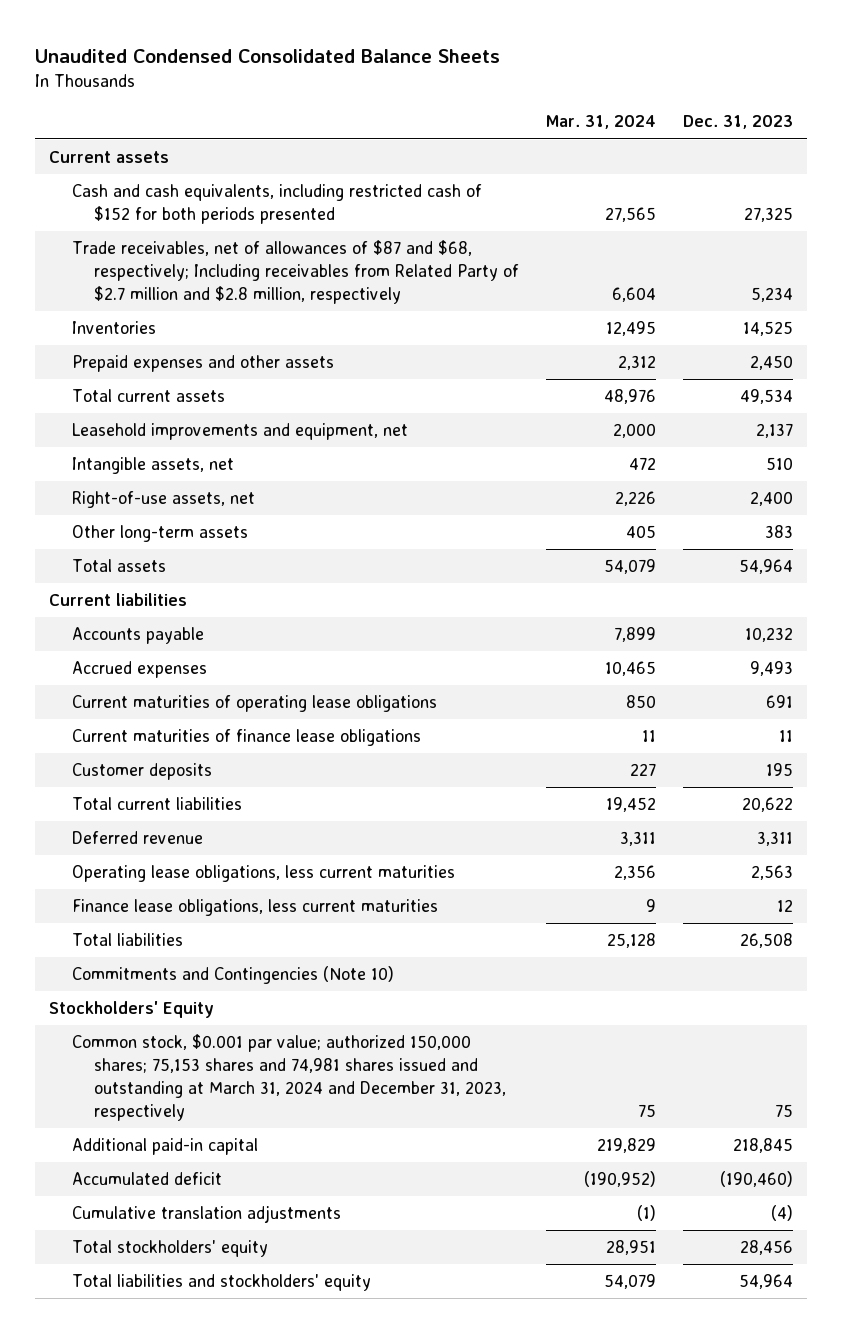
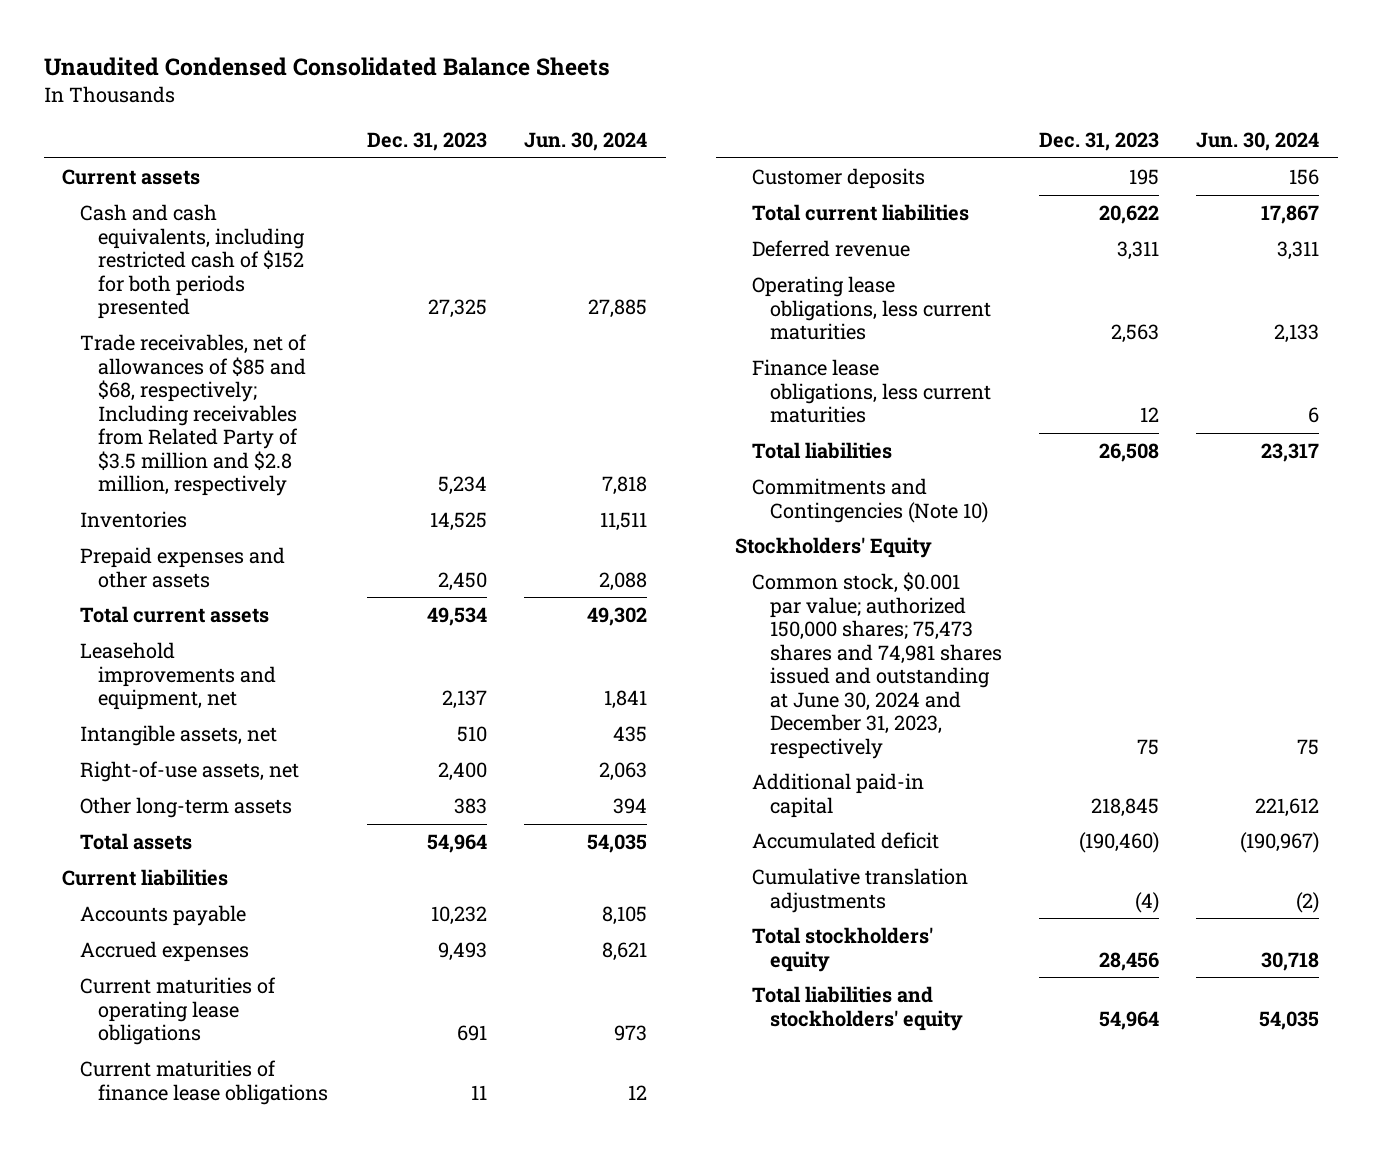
- | Mar. 31, 2024 | Dec. 31, 2023
+ | Dec. 31, 2023 | Jun. 30, 2024
- Trade receivables, net of allowances of $87 and $68, respectively; Including receivables from Related Party of $2.7 million and $2.8 million, respectively | 6,604 | 5,234
+ Trade receivables, net of allowances of $85 and $68, respectively; Including receivables from Related Party of $3.5 million and $2.8 million, respectively | 5,234 | 7,818
- Common stock, $0.001 par value; authorized 150,000 shares; 75,153 shares and 74,981 shares issued and outstanding at March 31, 2024 and December 31, 2023, respectively | 75 | 75
+ Common stock, $0.001 par value; authorized 150,000 shares; 75,473 shares and 74,981 shares issued and outstanding at June 30, 2024 and December 31, 2023, respectively | 75 | 75

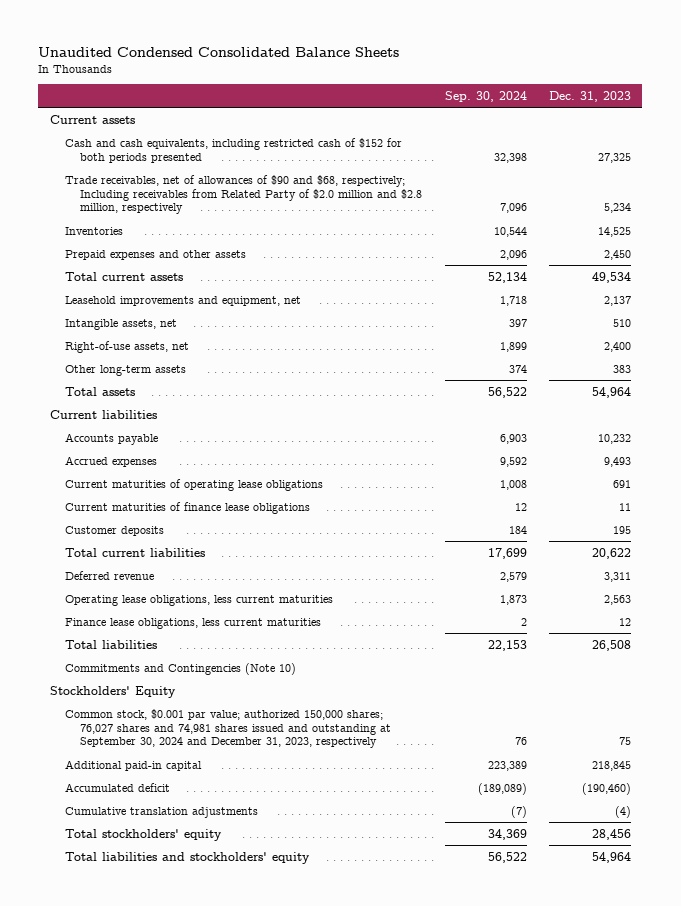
- | Dec. 31, 2023 | Jun. 30, 2024
+ | Sep. 30, 2024 | Dec. 31, 2023
- Trade receivables, net of allowances of $85 and $68, respectively; Including receivables from Related Party of $3.5 million and $2.8 million, respectively | 5,234 | 7,818
+ Trade receivables, net of allowances of $90 and $68, respectively; Including receivables from Related Party of $2.0 million and $2.8 million, respectively | 7,096 | 5,234
- Common stock, $0.001 par value; authorized 150,000 shares; 75,473 shares and 74,981 shares issued and outstanding at June 30, 2024 and December 31, 2023, respectively | 75 | 75
+ Common stock, $0.001 par value; authorized 150,000 shares; 76,027 shares and 74,981 shares issued and outstanding at September 30, 2024 and December 31, 2023, respectively | 76 | 75

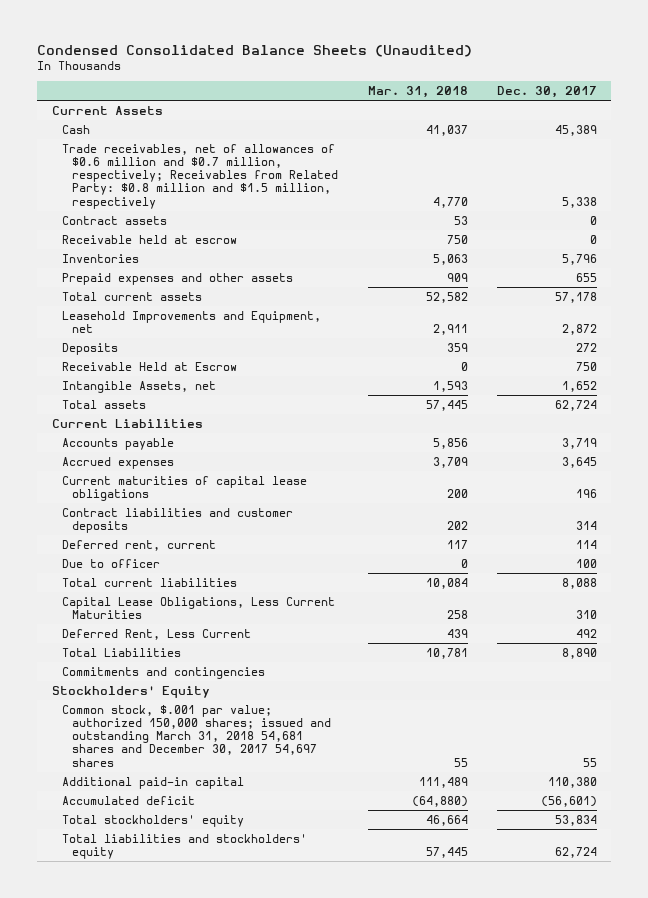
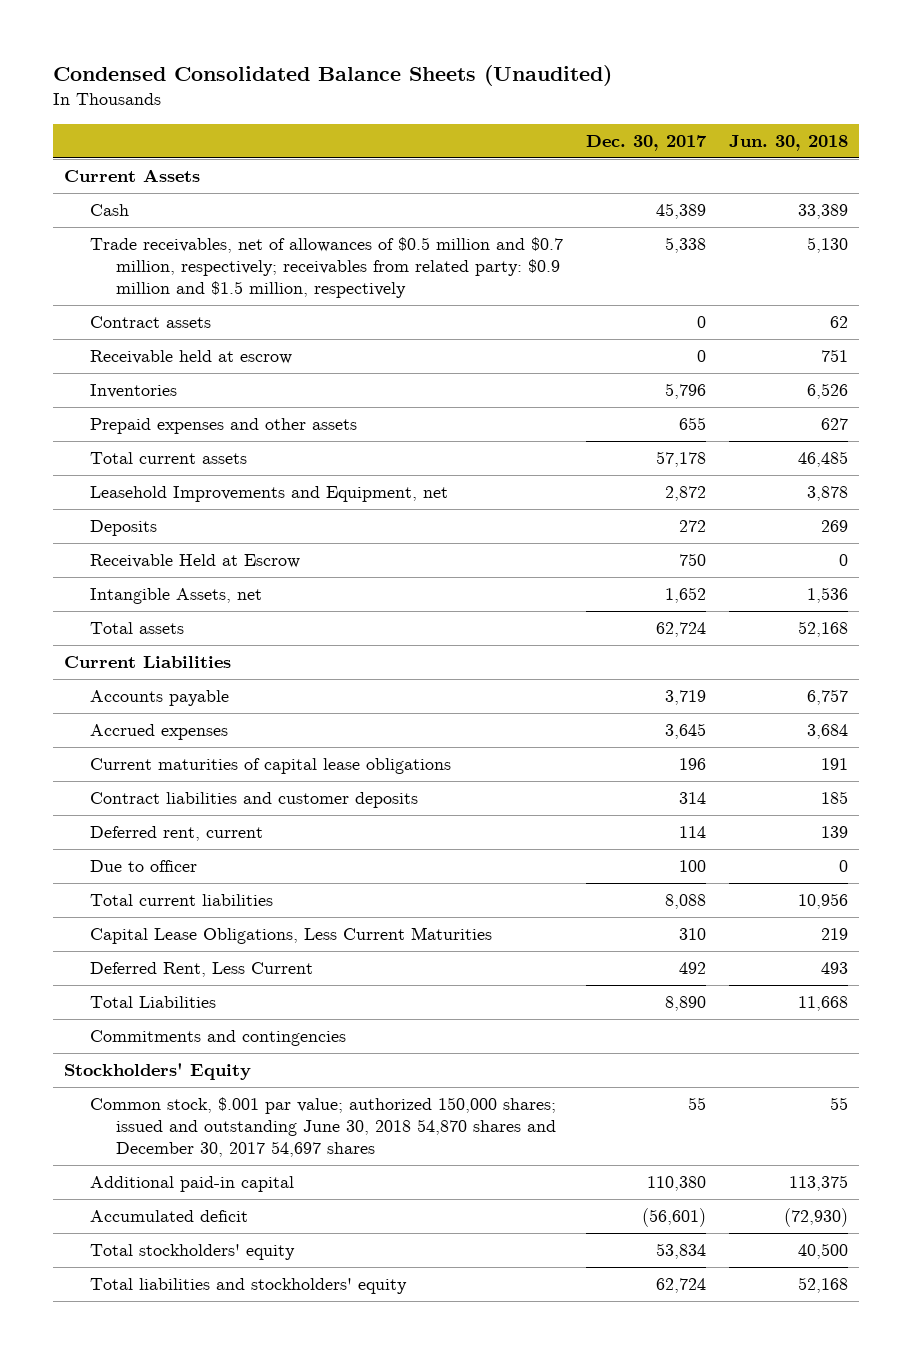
- | Mar. 31, 2018 | Dec. 30, 2017
+ | Dec. 30, 2017 | Jun. 30, 2018
- Trade receivables, net of allowances of $0.6 million and $0.7 million, respectively; Receivables from Related Party: $0.8 million and $1.5 million, respectively | 4,770 | 5,338
+ Trade receivables, net of allowances of $0.5 million and $0.7 million, respectively; receivables from related party: $0.9 million and $1.5 million, respectively | 5,338 | 5,130
- Common stock, $.001 par value; authorized 150,000 shares; issued and outstanding March 31, 2018 54,681 shares and December 30, 2017 54,697 shares | 55 | 55
+ Common stock, $.001 par value; authorized 150,000 shares; issued and outstanding June 30, 2018 54,870 shares and December 30, 2017 54,697 shares | 55 | 55

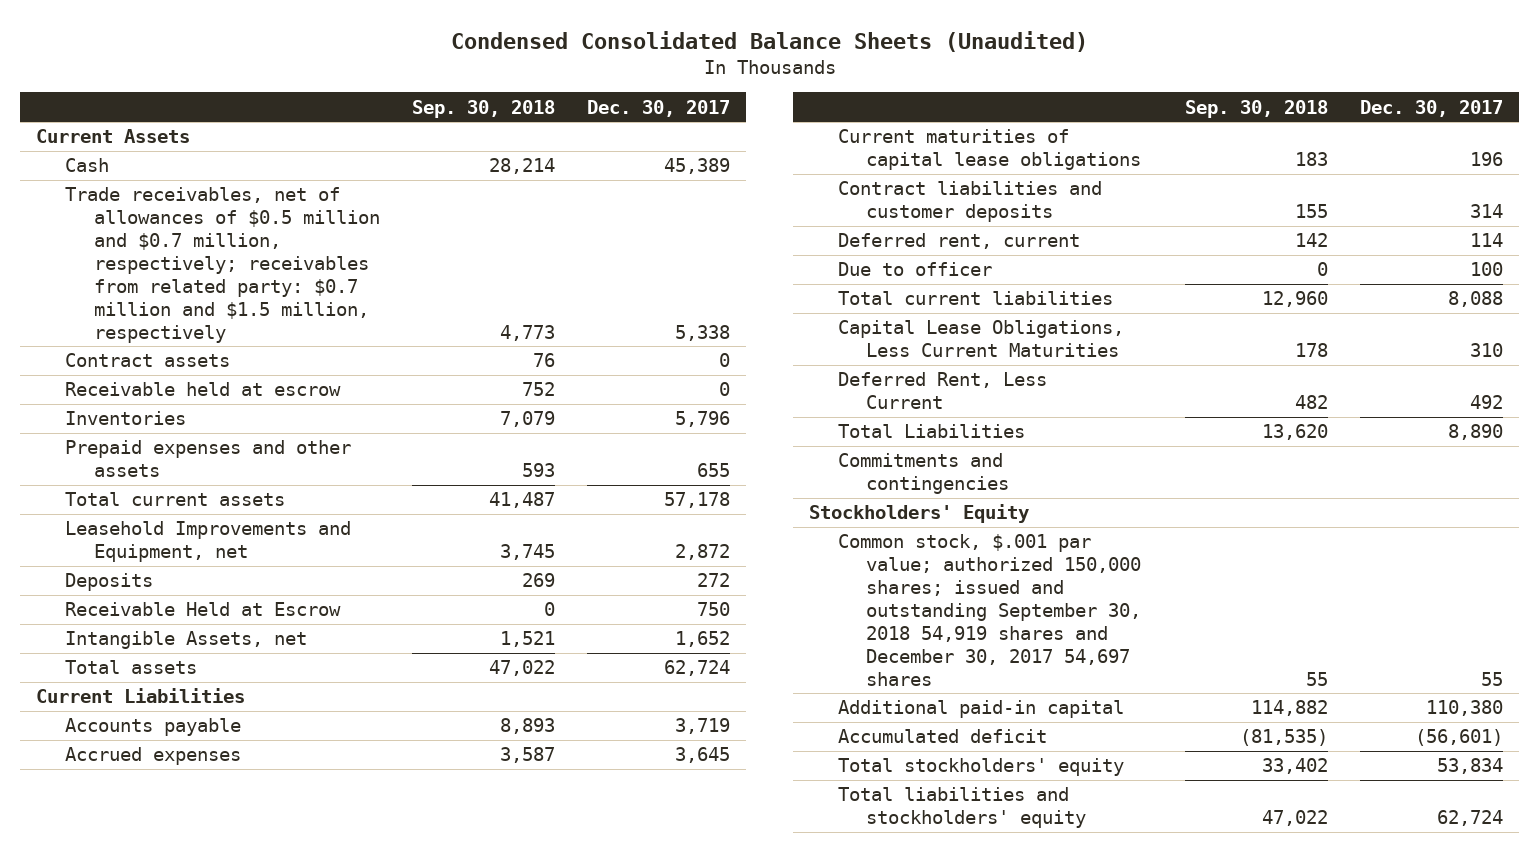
- | Dec. 30, 2017 | Jun. 30, 2018
+ | Sep. 30, 2018 | Dec. 30, 2017
- Trade receivables, net of allowances of $0.5 million and $0.7 million, respectively; receivables from related party: $0.9 million and $1.5 million, respectively | 5,338 | 5,130
+ Trade receivables, net of allowances of $0.5 million and $0.7 million, respectively; receivables from related party: $0.7 million and $1.5 million, respectively | 4,773 | 5,338
- Common stock, $.001 par value; authorized 150,000 shares; issued and outstanding June 30, 2018 54,870 shares and December 30, 2017 54,697 shares | 55 | 55
+ Common stock, $.001 par value; authorized 150,000 shares; issued and outstanding September 30, 2018 54,919 shares and December 30, 2017 54,697 shares | 55 | 55

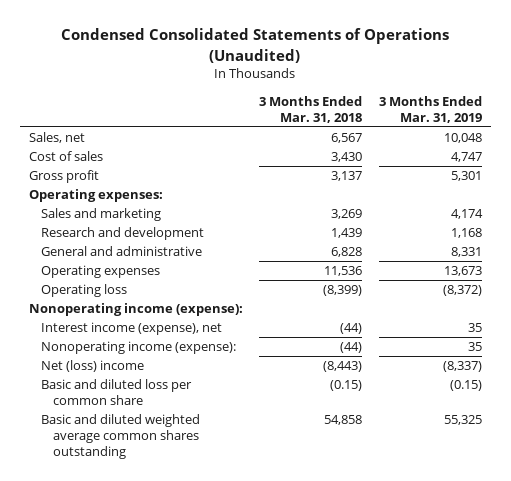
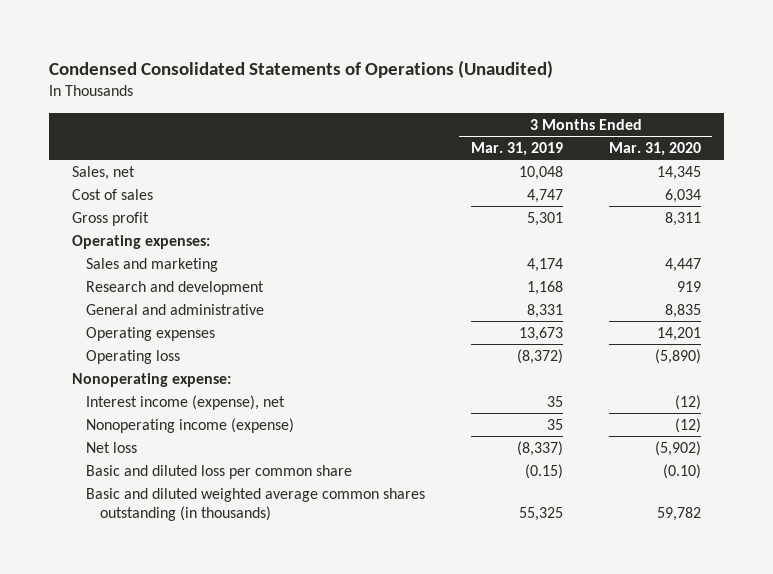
- | 3 Months Ended Mar. 31, 2018 | 3 Months Ended Mar. 31, 2019
+ | 3 Months Ended Mar. 31, 2019 | 3 Months Ended Mar. 31, 2020
- Nonoperating income (expense):
+ Nonoperating expense:
- Nonoperating income (expense): | (44) | 35
- Net (loss) income | (8,443) | (8,337)
+ Nonoperating income (expense) | 35 | (12)
+ Net loss | (8,337) | (5,902)
- Basic and diluted weighted average common shares outstanding | 54,858 | 55,325
+ Basic and diluted weighted average common shares outstanding (in thousands) | 55,325 | 59,782

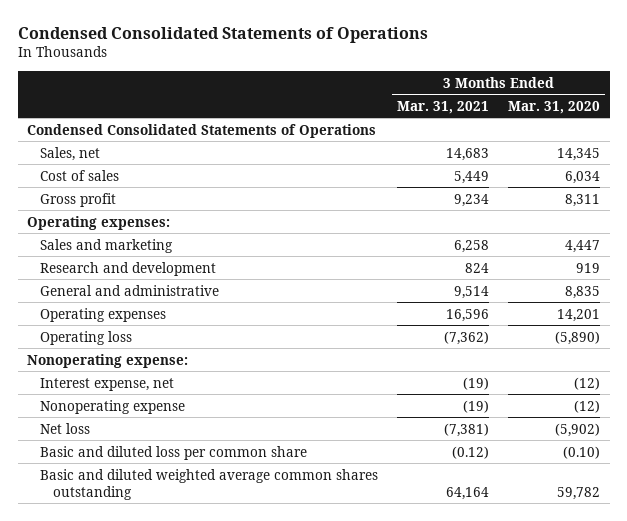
- Condensed Consolidated Statements of Operations (Unaudited)
+ Condensed Consolidated Statements of Operations
- | 3 Months Ended Mar. 31, 2019 | 3 Months Ended Mar. 31, 2020
+ | 3 Months Ended Mar. 31, 2021 | 3 Months Ended Mar. 31, 2020
+ Condensed Consolidated Statements of Operations
- Interest income (expense), net | 35 | (12)
- Nonoperating income (expense) | 35 | (12)
+ Interest expense, net | (19) | (12)
+ Nonoperating expense | (19) | (12)
- Basic and diluted weighted average common shares outstanding (in thousands) | 55,325 | 59,782
+ Basic and diluted weighted average common shares outstanding | 64,164 | 59,782

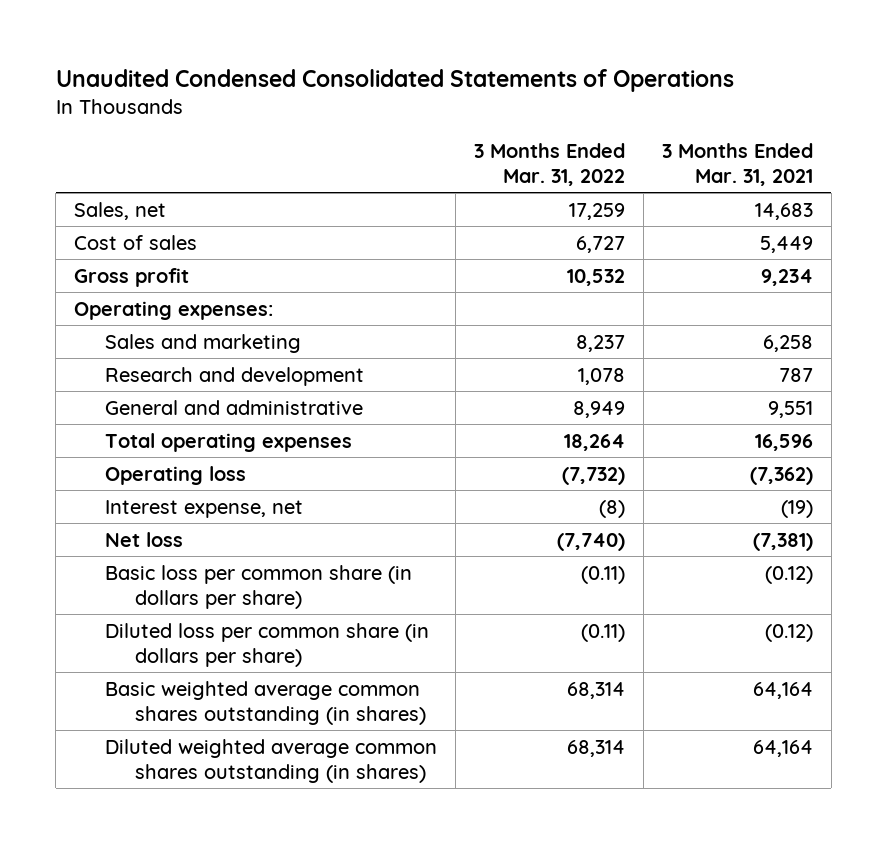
- Condensed Consolidated Statements of Operations
+ Unaudited Condensed Consolidated Statements of Operations
- | 3 Months Ended Mar. 31, 2021 | 3 Months Ended Mar. 31, 2020
+ | 3 Months Ended Mar. 31, 2022 | 3 Months Ended Mar. 31, 2021
- Condensed Consolidated Statements of Operations
- Research and development | 824 | 919
- General and administrative | 9,514 | 8,835
- Operating expenses | 16,596 | 14,201
+ Research and development | 1,078 | 787
+ General and administrative | 8,949 | 9,551
+ Total operating expenses | 18,264 | 16,596
- Nonoperating expense:
- Nonoperating expense | (19) | (12)
- Basic and diluted loss per common share | (0.12) | (0.10)
- Basic and diluted weighted average common shares outstanding | 64,164 | 59,782
+ Basic loss per common share (in dollars per share) | (0.11) | (0.12)
+ Diluted loss per common share (in dollars per share) | (0.11) | (0.12)
+ Basic weighted average common shares outstanding (in shares) | 68,314 | 64,164
+ Diluted weighted average common shares outstanding (in shares) | 68,314 | 64,164

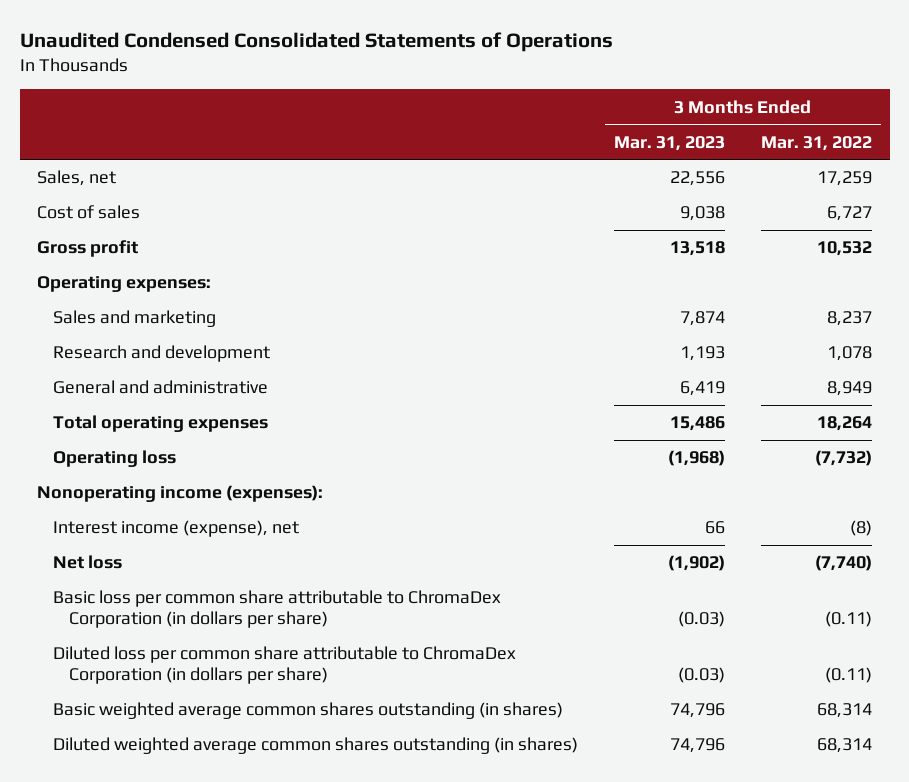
- | 3 Months Ended Mar. 31, 2022 | 3 Months Ended Mar. 31, 2021
+ | 3 Months Ended Mar. 31, 2023 | 3 Months Ended Mar. 31, 2022
- Interest expense, net | (8) | (19)
+ Nonoperating income (expenses):
+ Interest income (expense), net | 66 | (8)
- Basic loss per common share (in dollars per share) | (0.11) | (0.12)
- Diluted loss per common share (in dollars per share) | (0.11) | (0.12)
+ Basic loss per common share attributable to ChromaDex Corporation (in dollars per share) | (0.03) | (0.11)
+ Diluted loss per common share attributable to ChromaDex Corporation (in dollars per share) | (0.03) | (0.11)

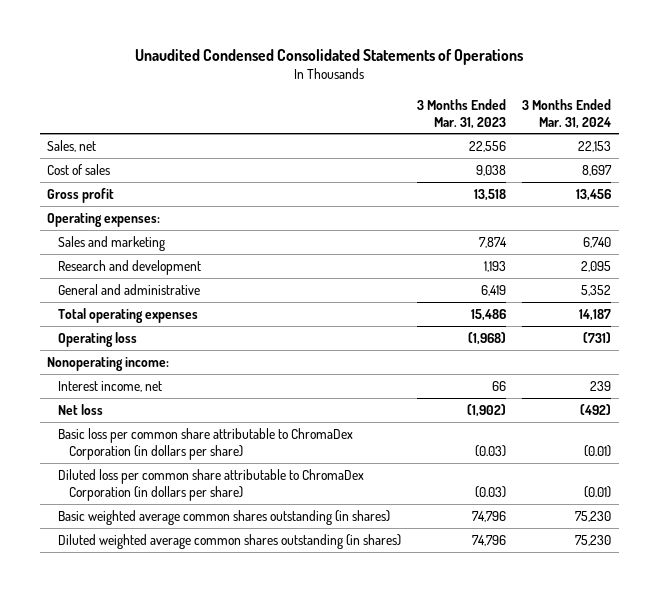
- | 3 Months Ended Mar. 31, 2023 | 3 Months Ended Mar. 31, 2022
+ | 3 Months Ended Mar. 31, 2023 | 3 Months Ended Mar. 31, 2024
- Nonoperating income (expenses):
- Interest income (expense), net | 66 | (8)
+ Nonoperating income:
+ Interest income, net | 66 | 239

